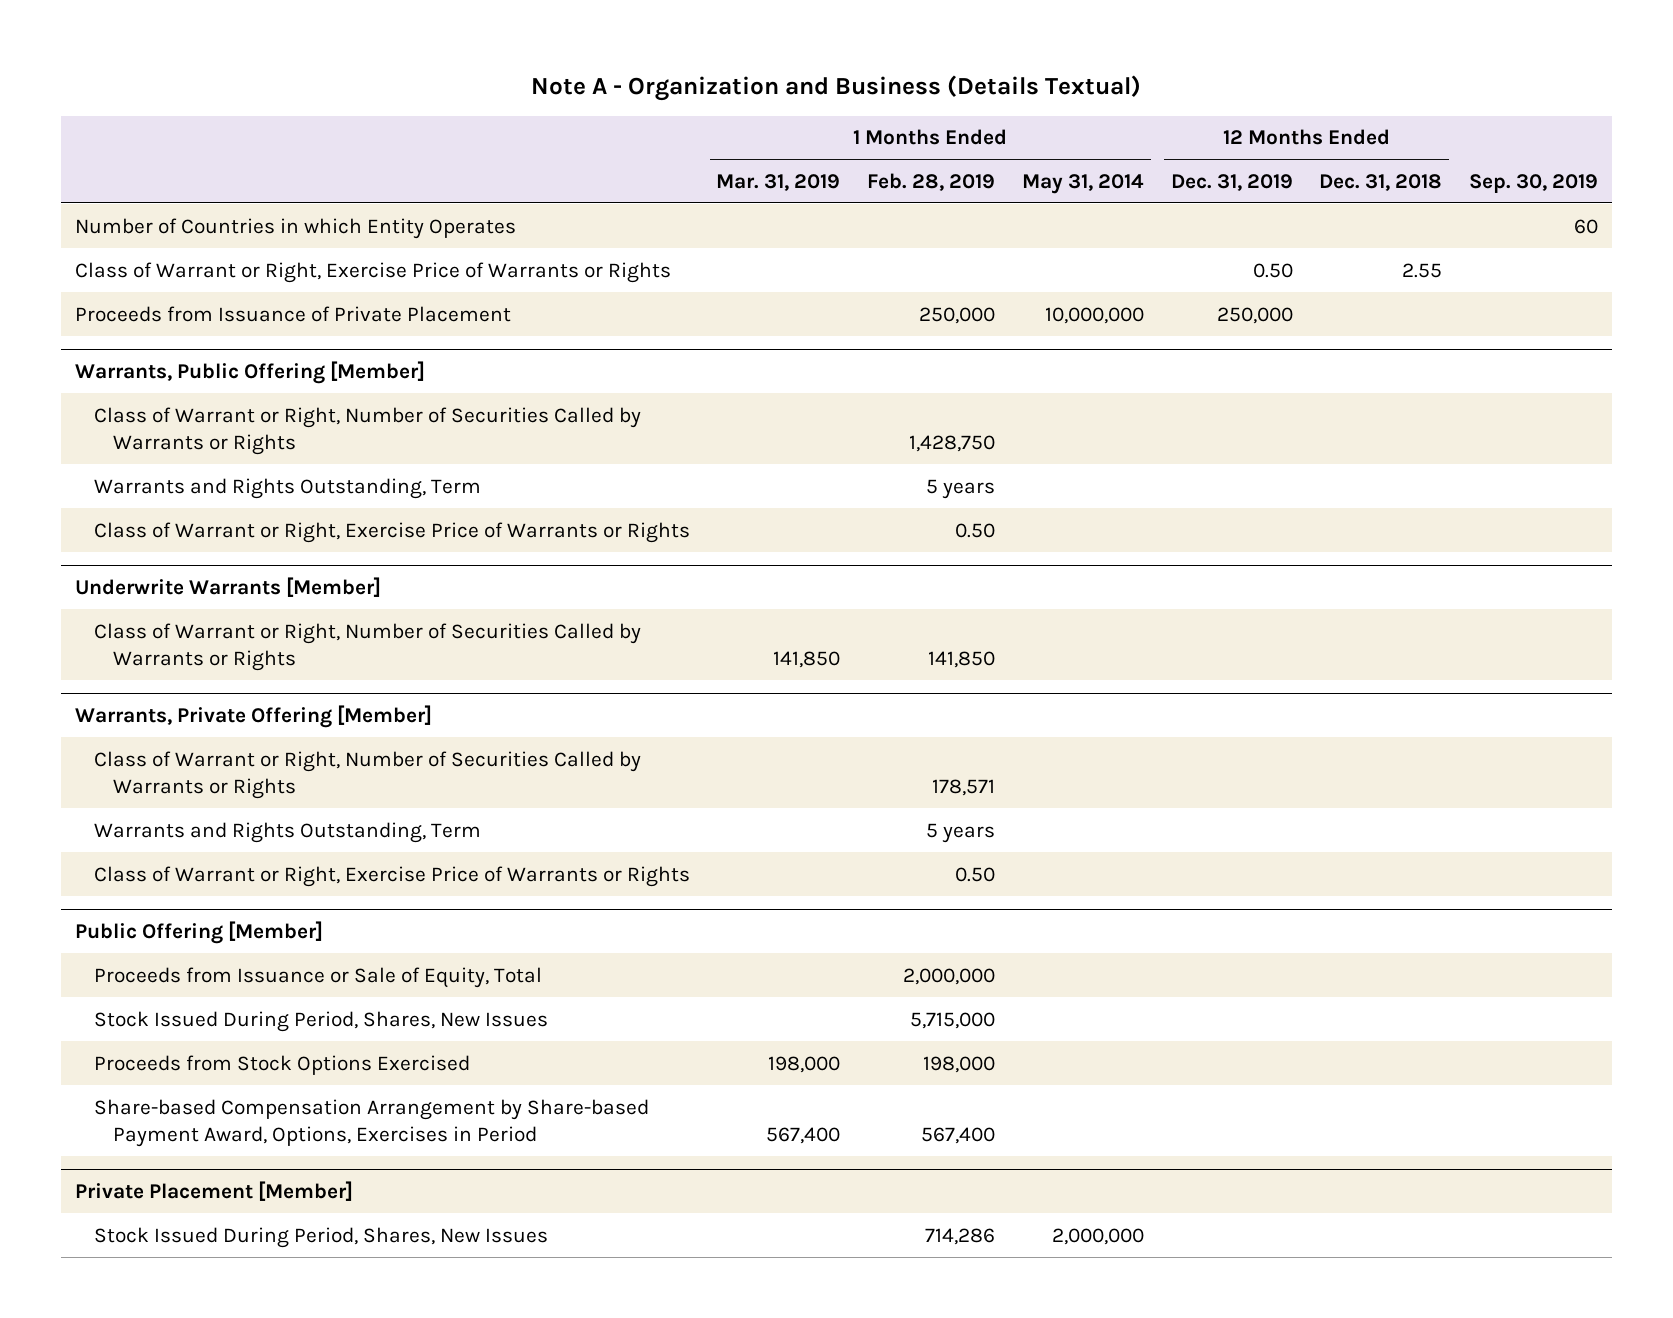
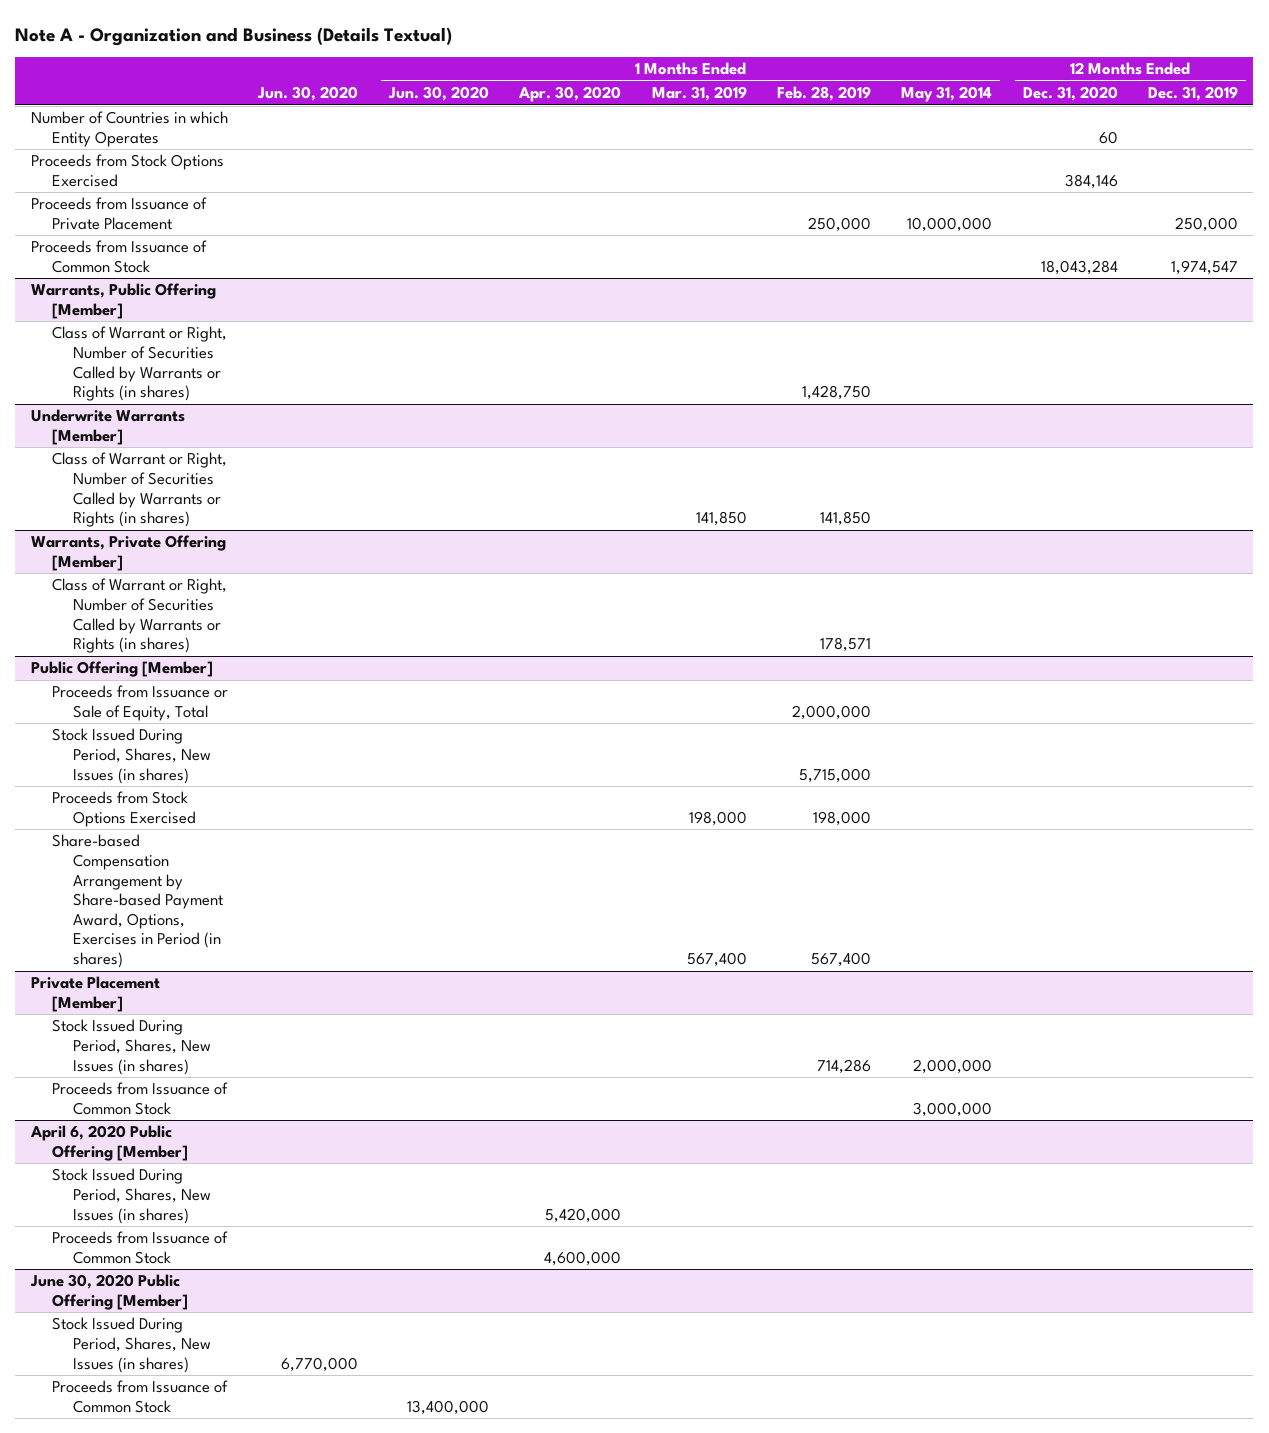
- | 1 Months Ended Mar. 31, 2019 | 1 Months Ended Feb. 28, 2019 | 1 Months Ended May 31, 2014 | 12 Months Ended Dec. 31, 2019 | 12 Months Ended Dec. 31, 2018 | Sep. 30, 2019
+ | Jun. 30, 2020 | 1 Months Ended Jun. 30, 2020 | 1 Months Ended Apr. 30, 2020 | 1 Months Ended Mar. 31, 2019 | 1 Months Ended Feb. 28, 2019 | 1 Months Ended May 31, 2014 | 12 Months Ended Dec. 31, 2020 | 12 Months Ended Dec. 31, 2019
- Class of Warrant or Right, Exercise Price of Warrants or Rights | | | | 0.50 | 2.55 |
+ Proceeds from Stock Options Exercised | | | | | | | 384,146 |
+ Proceeds from Issuance of Common Stock | | | | | | | 18,043,284 | 1,974,547
@ Warrants, Public Offering [Member]
- Class of Warrant or Right, Number of Securities Called by Warrants or Rights | | 1,428,750 | | | |
- Warrants and Rights Outstanding, Term | | 5 years | | | |
- Class of Warrant or Right, Exercise Price of Warrants or Rights | | 0.50 | | | |
+ Class of Warrant or Right, Number of Securities Called by Warrants or Rights (in shares) | | | | | 1,428,750 | | |
@ Underwrite Warrants [Member]
- Class of Warrant or Right, Number of Securities Called by Warrants or Rights | 141,850 | 141,850 | | | |
+ Class of Warrant or Right, Number of Securities Called by Warrants or Rights (in shares) | | | | 141,850 | 141,850 | | |
@ Warrants, Private Offering [Member]
- Class of Warrant or Right, Number of Securities Called by Warrants or Rights | | 178,571 | | | |
- Warrants and Rights Outstanding, Term | | 5 years | | | |
- Class of Warrant or Right, Exercise Price of Warrants or Rights | | 0.50 | | | |
+ Class of Warrant or Right, Number of Securities Called by Warrants or Rights (in shares) | | | | | 178,571 | | |
@ Public Offering [Member]
- Stock Issued During Period, Shares, New Issues | | 5,715,000 | | | |
+ Stock Issued During Period, Shares, New Issues (in shares) | | | | | 5,715,000 | | |
- Share-based Compensation Arrangement by Share-based Payment Award, Options, Exercises in Period | 567,400 | 567,400 | | | |
+ Share-based Compensation Arrangement by Share-based Payment Award, Options, Exercises in Period (in shares) | | | | 567,400 | 567,400 | | |
@ Private Placement [Member]
- Stock Issued During Period, Shares, New Issues | | 714,286 | 2,000,000 | | |
+ Stock Issued During Period, Shares, New Issues (in shares) | | | | | 714,286 | 2,000,000 | |
+ Proceeds from Issuance of Common Stock | | | | | | 3,000,000 | |
+ April 6, 2020 Public Offering [Member]
+ Stock Issued During Period, Shares, New Issues (in shares) | | | 5,420,000 | | | | |
+ Proceeds from Issuance of Common Stock | | | 4,600,000 | | | | |
+ June 30, 2020 Public Offering [Member]
+ Stock Issued During Period, Shares, New Issues (in shares) | 6,770,000 | | | | | | |
+ Proceeds from Issuance of Common Stock | | 13,400,000 | | | | | |

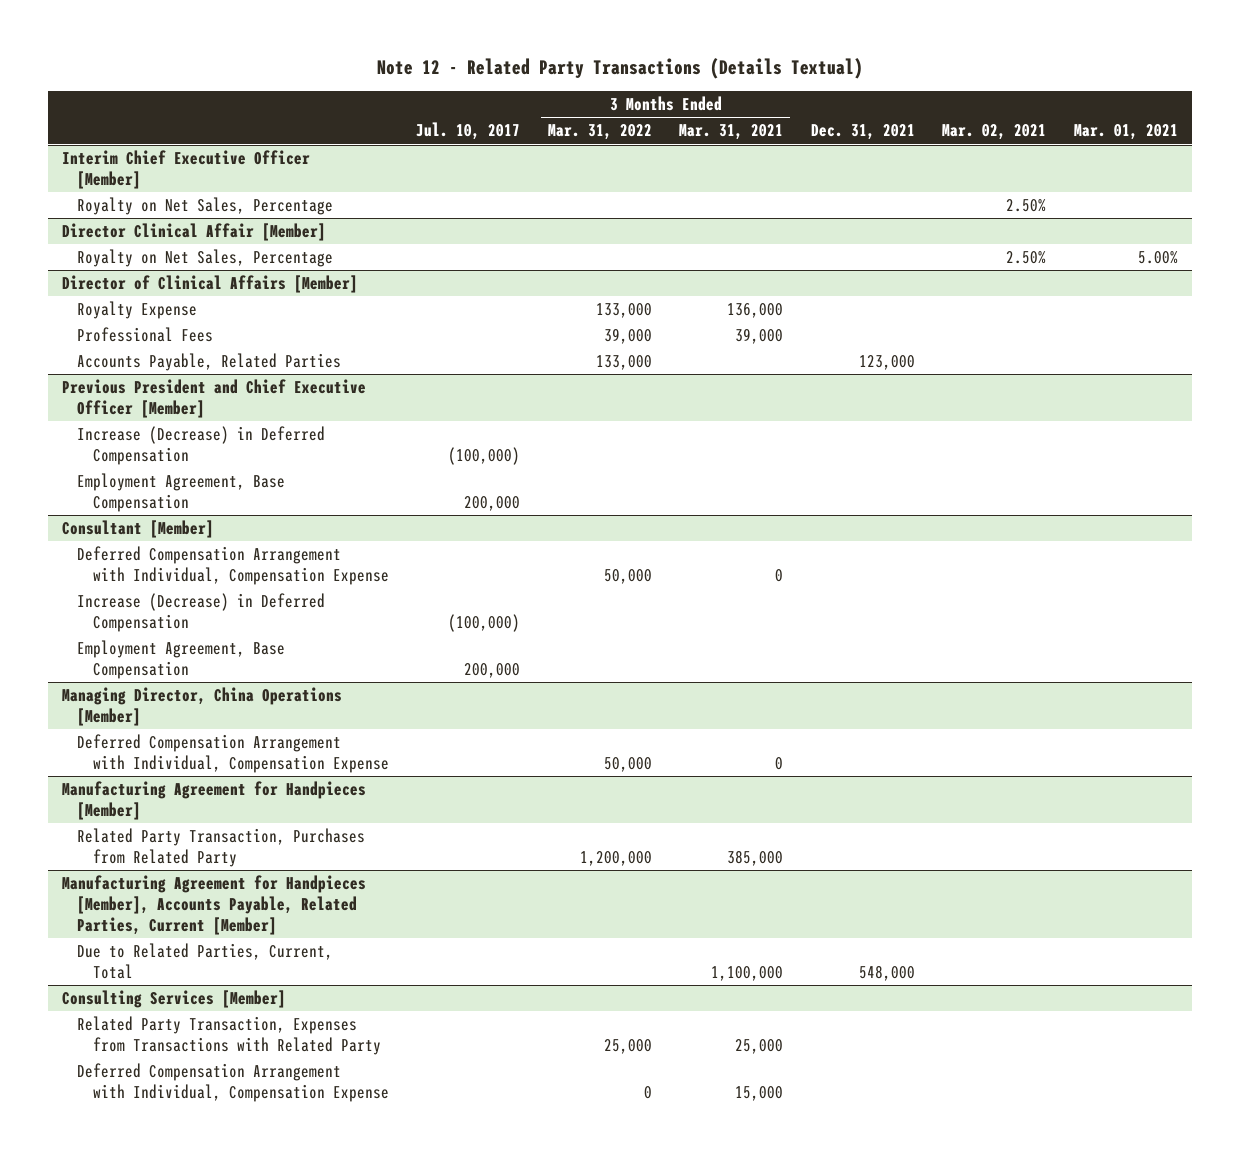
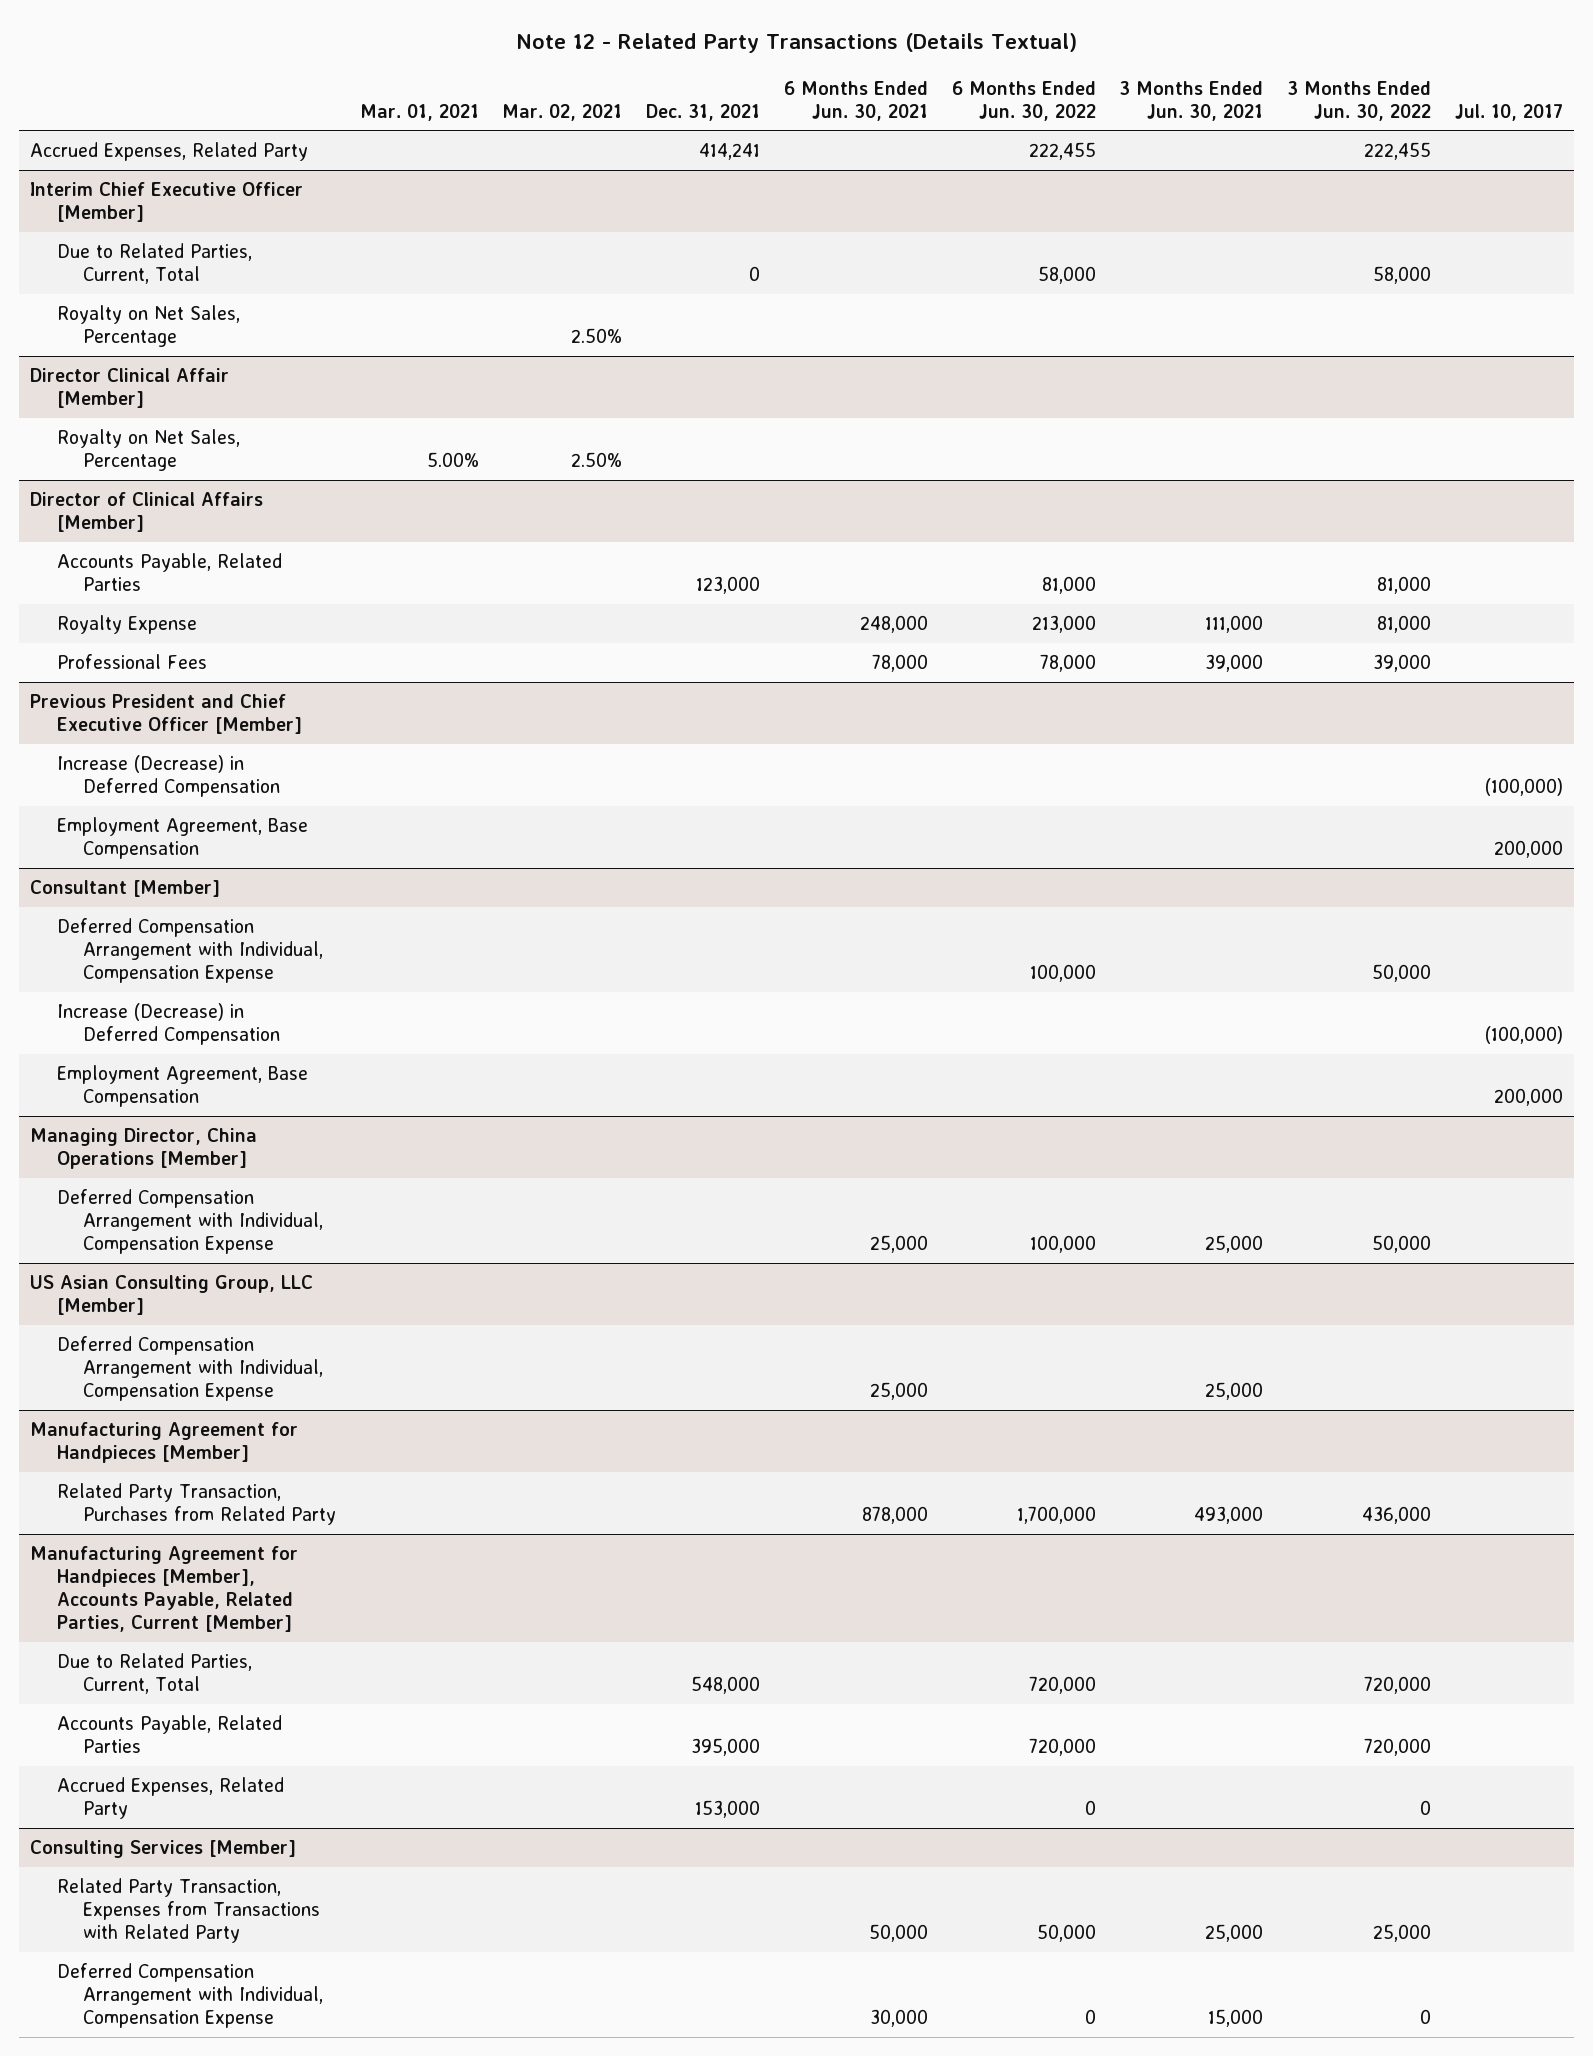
- | Jul. 10, 2017 | 3 Months Ended Mar. 31, 2022 | 3 Months Ended Mar. 31, 2021 | Dec. 31, 2021 | Mar. 02, 2021 | Mar. 01, 2021
+ | Mar. 01, 2021 | Mar. 02, 2021 | Dec. 31, 2021 | 6 Months Ended Jun. 30, 2021 | 6 Months Ended Jun. 30, 2022 | 3 Months Ended Jun. 30, 2021 | 3 Months Ended Jun. 30, 2022 | Jul. 10, 2017
+ Accrued Expenses, Related Party | | | 414,241 | | 222,455 | | 222,455 |
@ Interim Chief Executive Officer [Member]
+ Due to Related Parties, Current, Total | | | 0 | | 58,000 | | 58,000 |
@ Director of Clinical Affairs [Member]
moved up: Accounts Payable, Related Parties | | | 123,000 | | 81,000 | | 81,000 |
+ US Asian Consulting Group, LLC [Member]
+ Deferred Compensation Arrangement with Individual, Compensation Expense | | | | 25,000 | | 25,000 | |
@ Manufacturing Agreement for Handpieces [Member], Accounts Payable, Related Parties, Current [Member]
+ Accounts Payable, Related Parties | | | 395,000 | | 720,000 | | 720,000 |
+ Accrued Expenses, Related Party | | | 153,000 | | 0 | | 0 |

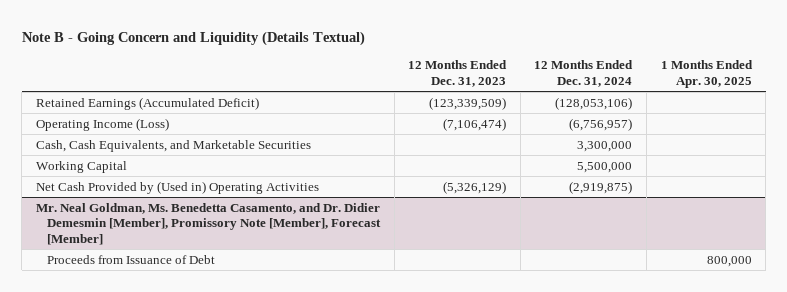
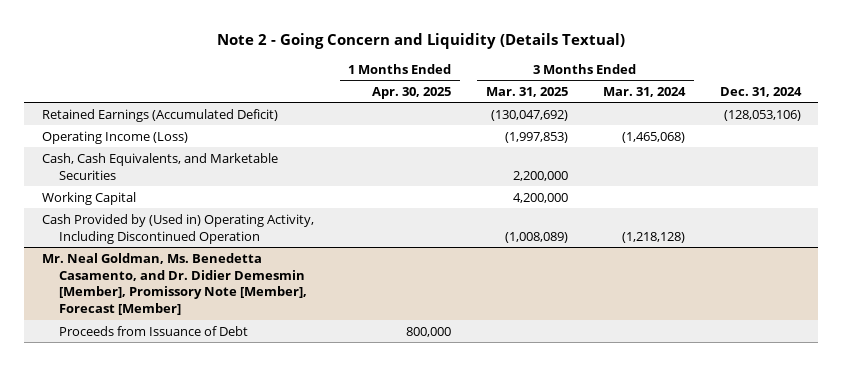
- Note B - Going Concern and Liquidity (Details Textual)
+ Note 2 - Going Concern and Liquidity (Details Textual)
- | 12 Months Ended Dec. 31, 2023 | 12 Months Ended Dec. 31, 2024 | 1 Months Ended Apr. 30, 2025
+ | 1 Months Ended Apr. 30, 2025 | 3 Months Ended Mar. 31, 2025 | 3 Months Ended Mar. 31, 2024 | Dec. 31, 2024
- Net Cash Provided by (Used in) Operating Activities | (5,326,129) | (2,919,875) |
+ Cash Provided by (Used in) Operating Activity, Including Discontinued Operation | | (1,008,089) | (1,218,128) |

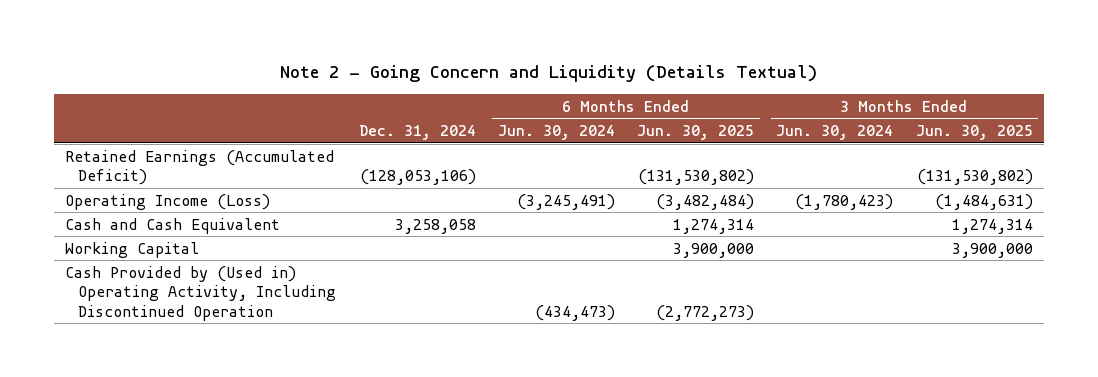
- | 1 Months Ended Apr. 30, 2025 | 3 Months Ended Mar. 31, 2025 | 3 Months Ended Mar. 31, 2024 | Dec. 31, 2024
+ | Dec. 31, 2024 | 6 Months Ended Jun. 30, 2024 | 6 Months Ended Jun. 30, 2025 | 3 Months Ended Jun. 30, 2024 | 3 Months Ended Jun. 30, 2025
- Cash, Cash Equivalents, and Marketable Securities | | 2,200,000 | |
+ Cash and Cash Equivalent | 3,258,058 | | 1,274,314 | | 1,274,314
- Mr. Neal Goldman, Ms. Benedetta Casamento, and Dr. Didier Demesmin [Member], Promissory Note [Member], Forecast [Member]
- Proceeds from Issuance of Debt | 800,000 | | |

